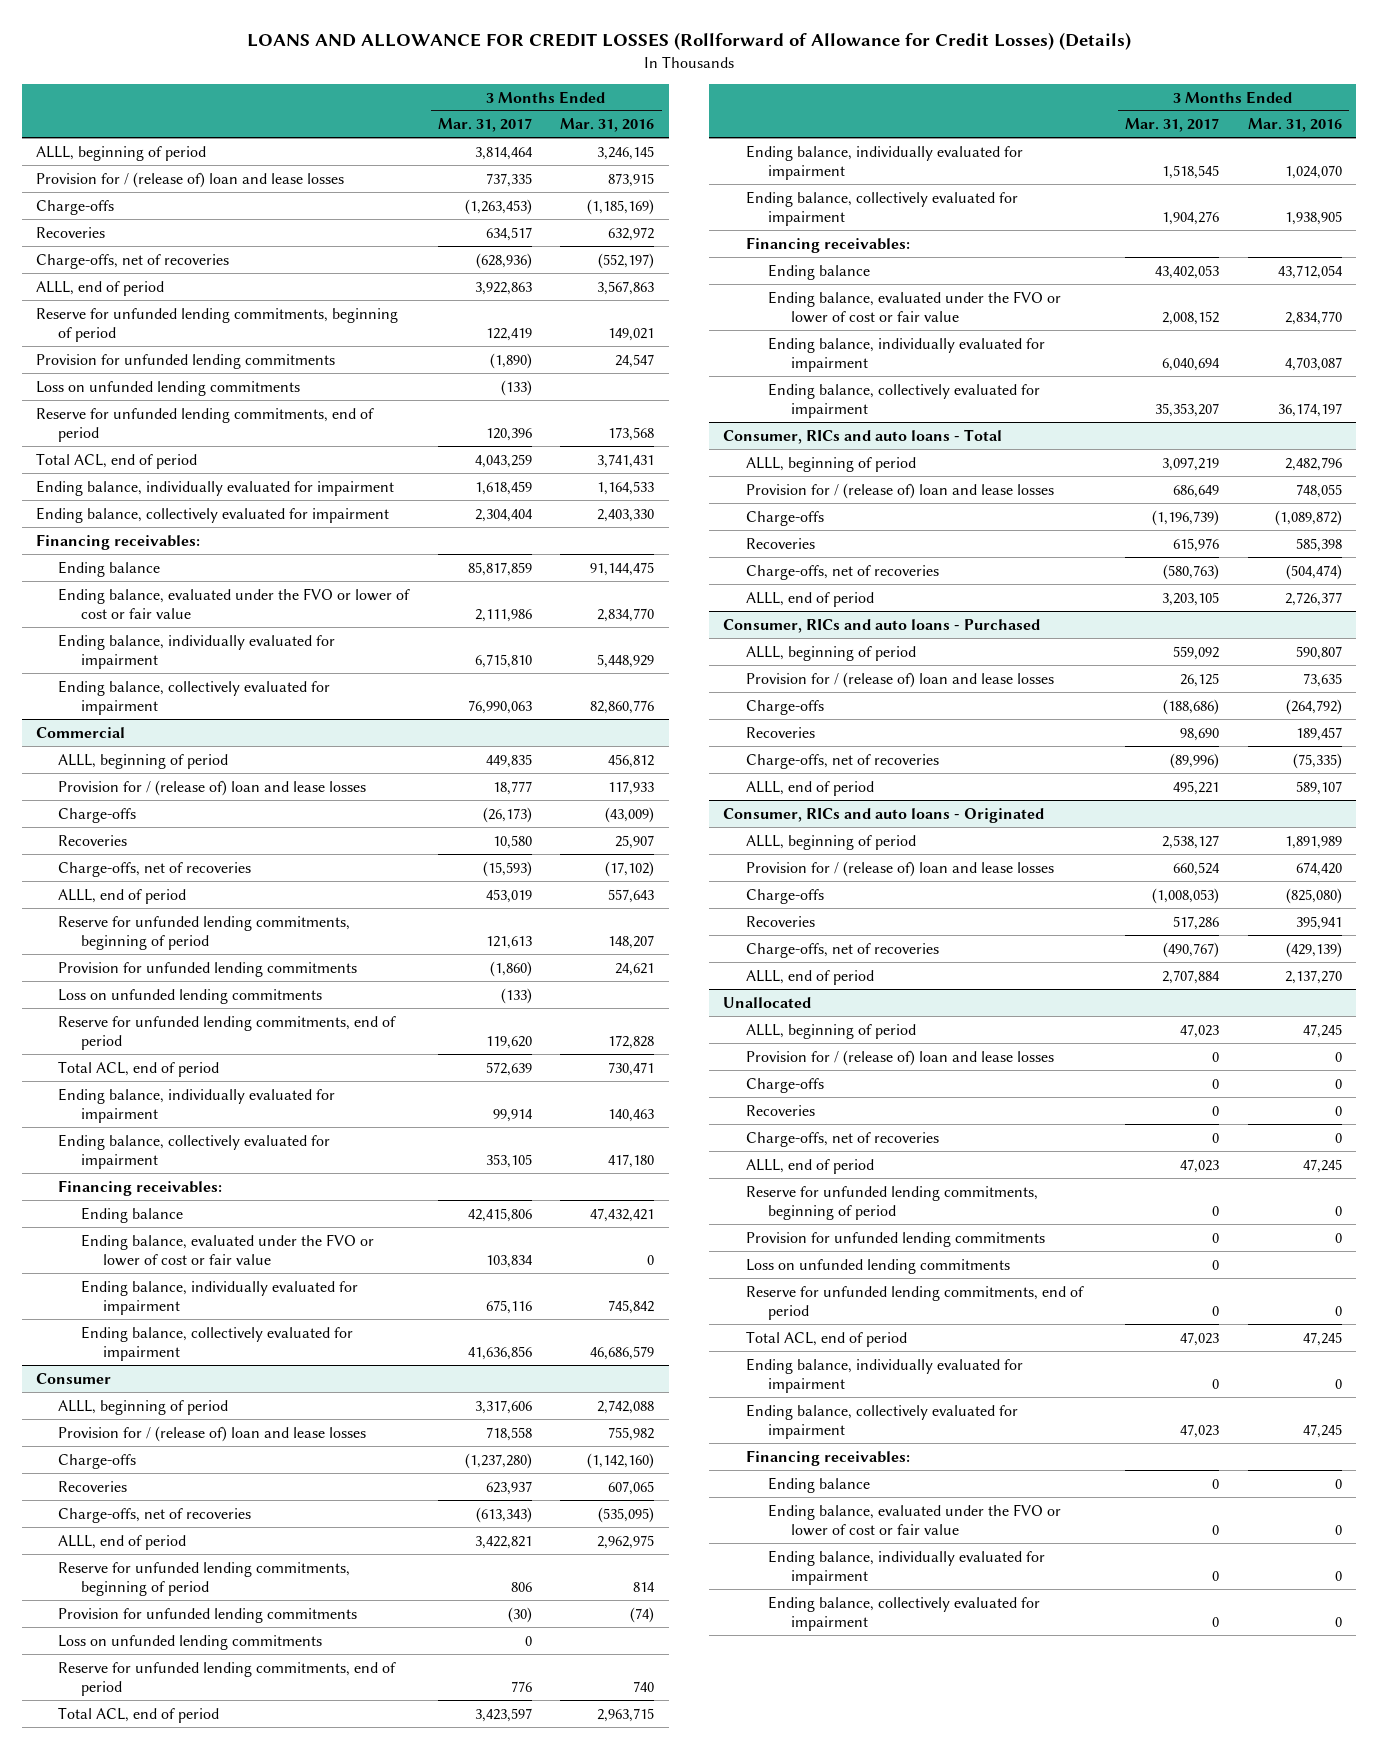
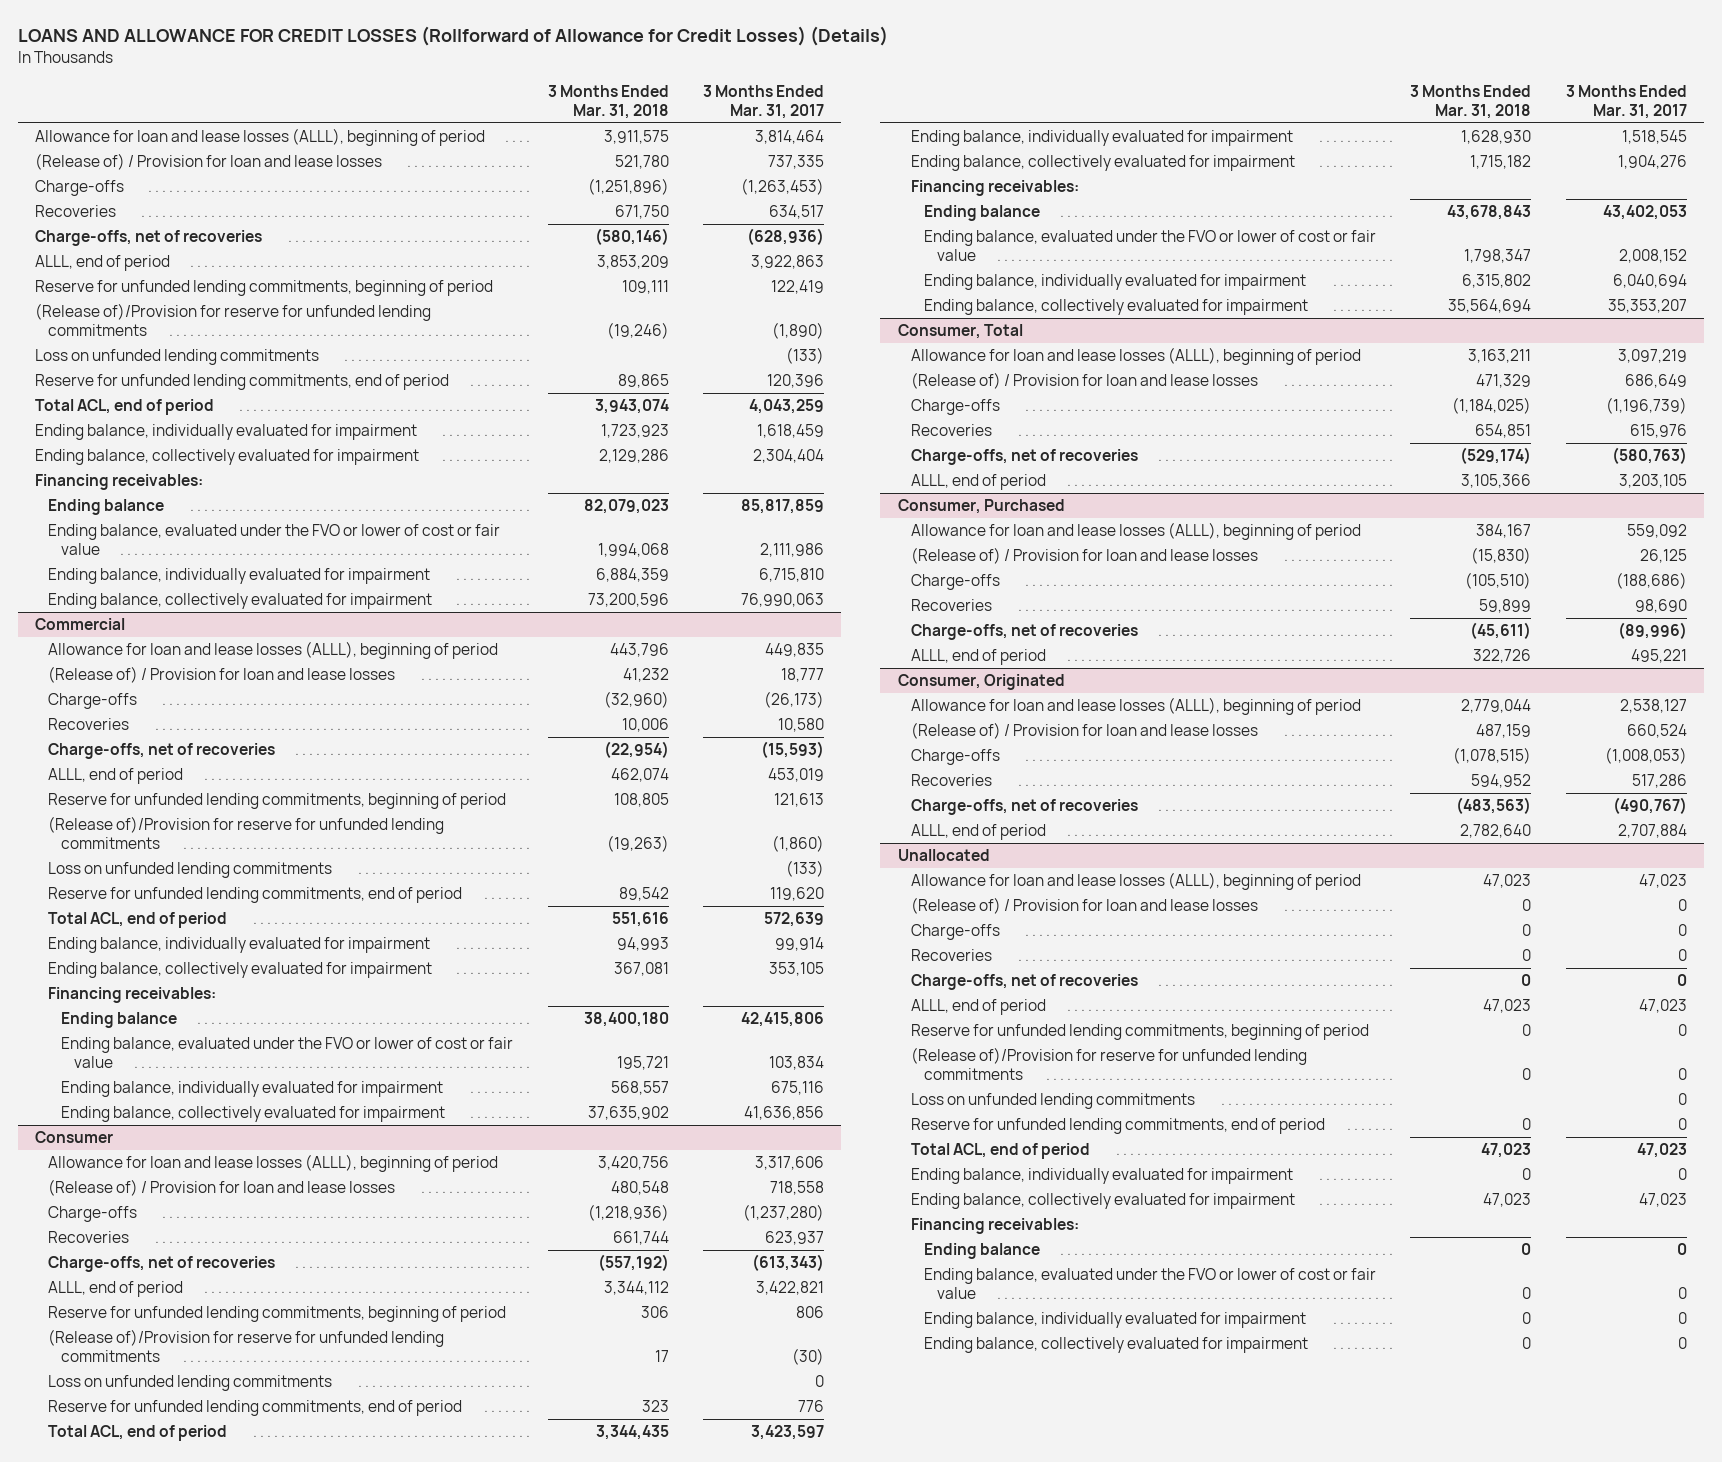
- | 3 Months Ended Mar. 31, 2017 | 3 Months Ended Mar. 31, 2016
+ | 3 Months Ended Mar. 31, 2018 | 3 Months Ended Mar. 31, 2017
- ALLL, beginning of period | 3,814,464 | 3,246,145
- Provision for / (release of) loan and lease losses | 737,335 | 873,915
+ Allowance for loan and lease losses (ALLL), beginning of period | 3,911,575 | 3,814,464
+ (Release of) / Provision for loan and lease losses | 521,780 | 737,335
- Provision for unfunded lending commitments | (1,890) | 24,547
+ (Release of)/Provision for reserve for unfunded lending commitments | (19,246) | (1,890)
@ Commercial
- ALLL, beginning of period | 449,835 | 456,812
- Provision for / (release of) loan and lease losses | 18,777 | 117,933
+ Allowance for loan and lease losses (ALLL), beginning of period | 443,796 | 449,835
+ (Release of) / Provision for loan and lease losses | 41,232 | 18,777
- Provision for unfunded lending commitments | (1,860) | 24,621
+ (Release of)/Provision for reserve for unfunded lending commitments | (19,263) | (1,860)
@ Consumer
- ALLL, beginning of period | 3,317,606 | 2,742,088
- Provision for / (release of) loan and lease losses | 718,558 | 755,982
+ Allowance for loan and lease losses (ALLL), beginning of period | 3,420,756 | 3,317,606
+ (Release of) / Provision for loan and lease losses | 480,548 | 718,558
- Provision for unfunded lending commitments | (30) | (74)
+ (Release of)/Provision for reserve for unfunded lending commitments | 17 | (30)
- Consumer, RICs and auto loans - Total
- ALLL, beginning of period | 3,097,219 | 2,482,796
- Provision for / (release of) loan and lease losses | 686,649 | 748,055
+ Consumer, Total
+ Allowance for loan and lease losses (ALLL), beginning of period | 3,163,211 | 3,097,219
+ (Release of) / Provision for loan and lease losses | 471,329 | 686,649
- Consumer, RICs and auto loans - Purchased
- ALLL, beginning of period | 559,092 | 590,807
- Provision for / (release of) loan and lease losses | 26,125 | 73,635
+ Consumer, Purchased
+ Allowance for loan and lease losses (ALLL), beginning of period | 384,167 | 559,092
+ (Release of) / Provision for loan and lease losses | (15,830) | 26,125
- Consumer, RICs and auto loans - Originated
- ALLL, beginning of period | 2,538,127 | 1,891,989
- Provision for / (release of) loan and lease losses | 660,524 | 674,420
+ Consumer, Originated
+ Allowance for loan and lease losses (ALLL), beginning of period | 2,779,044 | 2,538,127
+ (Release of) / Provision for loan and lease losses | 487,159 | 660,524
@ Unallocated
- ALLL, beginning of period | 47,023 | 47,245
- Provision for / (release of) loan and lease losses | 0 | 0
+ Allowance for loan and lease losses (ALLL), beginning of period | 47,023 | 47,023
+ (Release of) / Provision for loan and lease losses | 0 | 0
- Provision for unfunded lending commitments | 0 | 0
+ (Release of)/Provision for reserve for unfunded lending commitments | 0 | 0

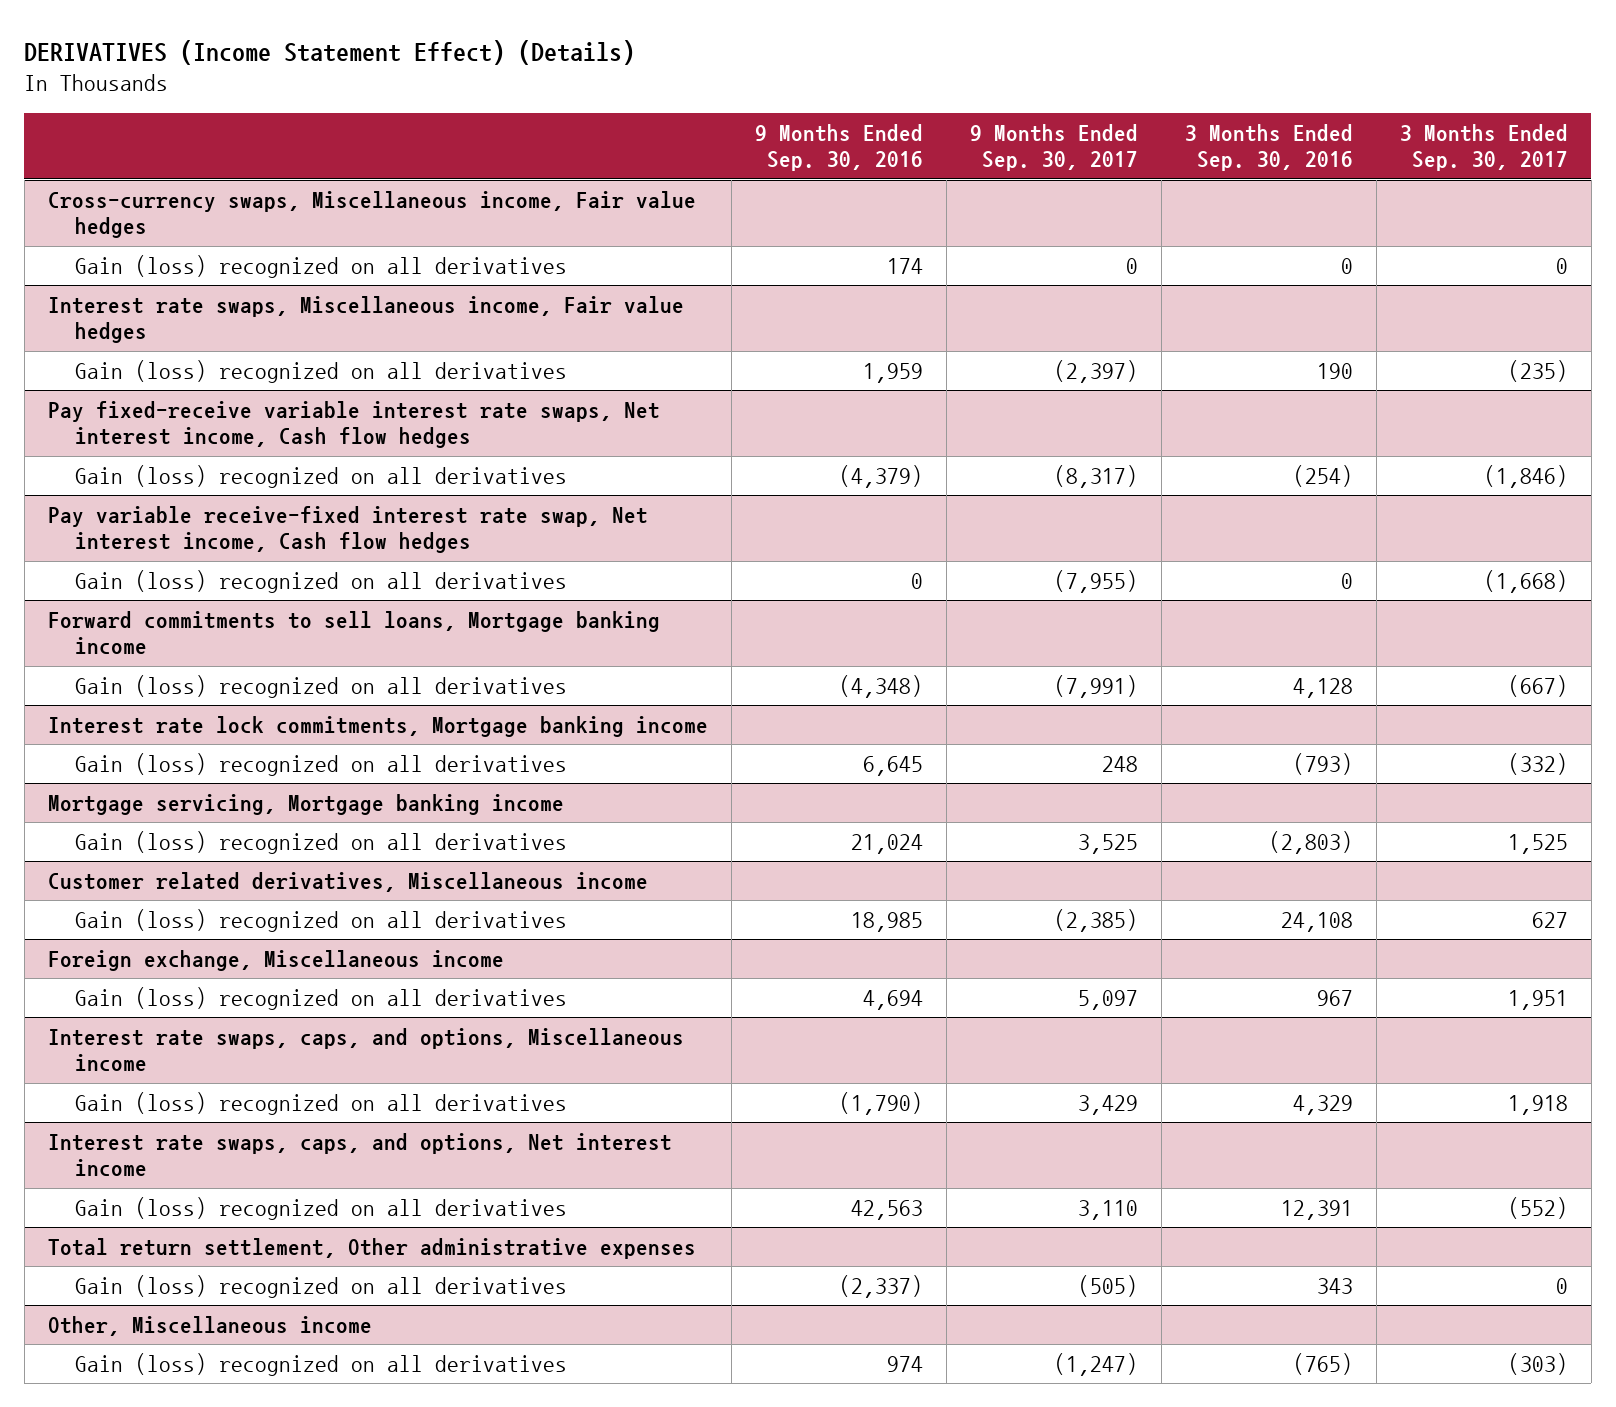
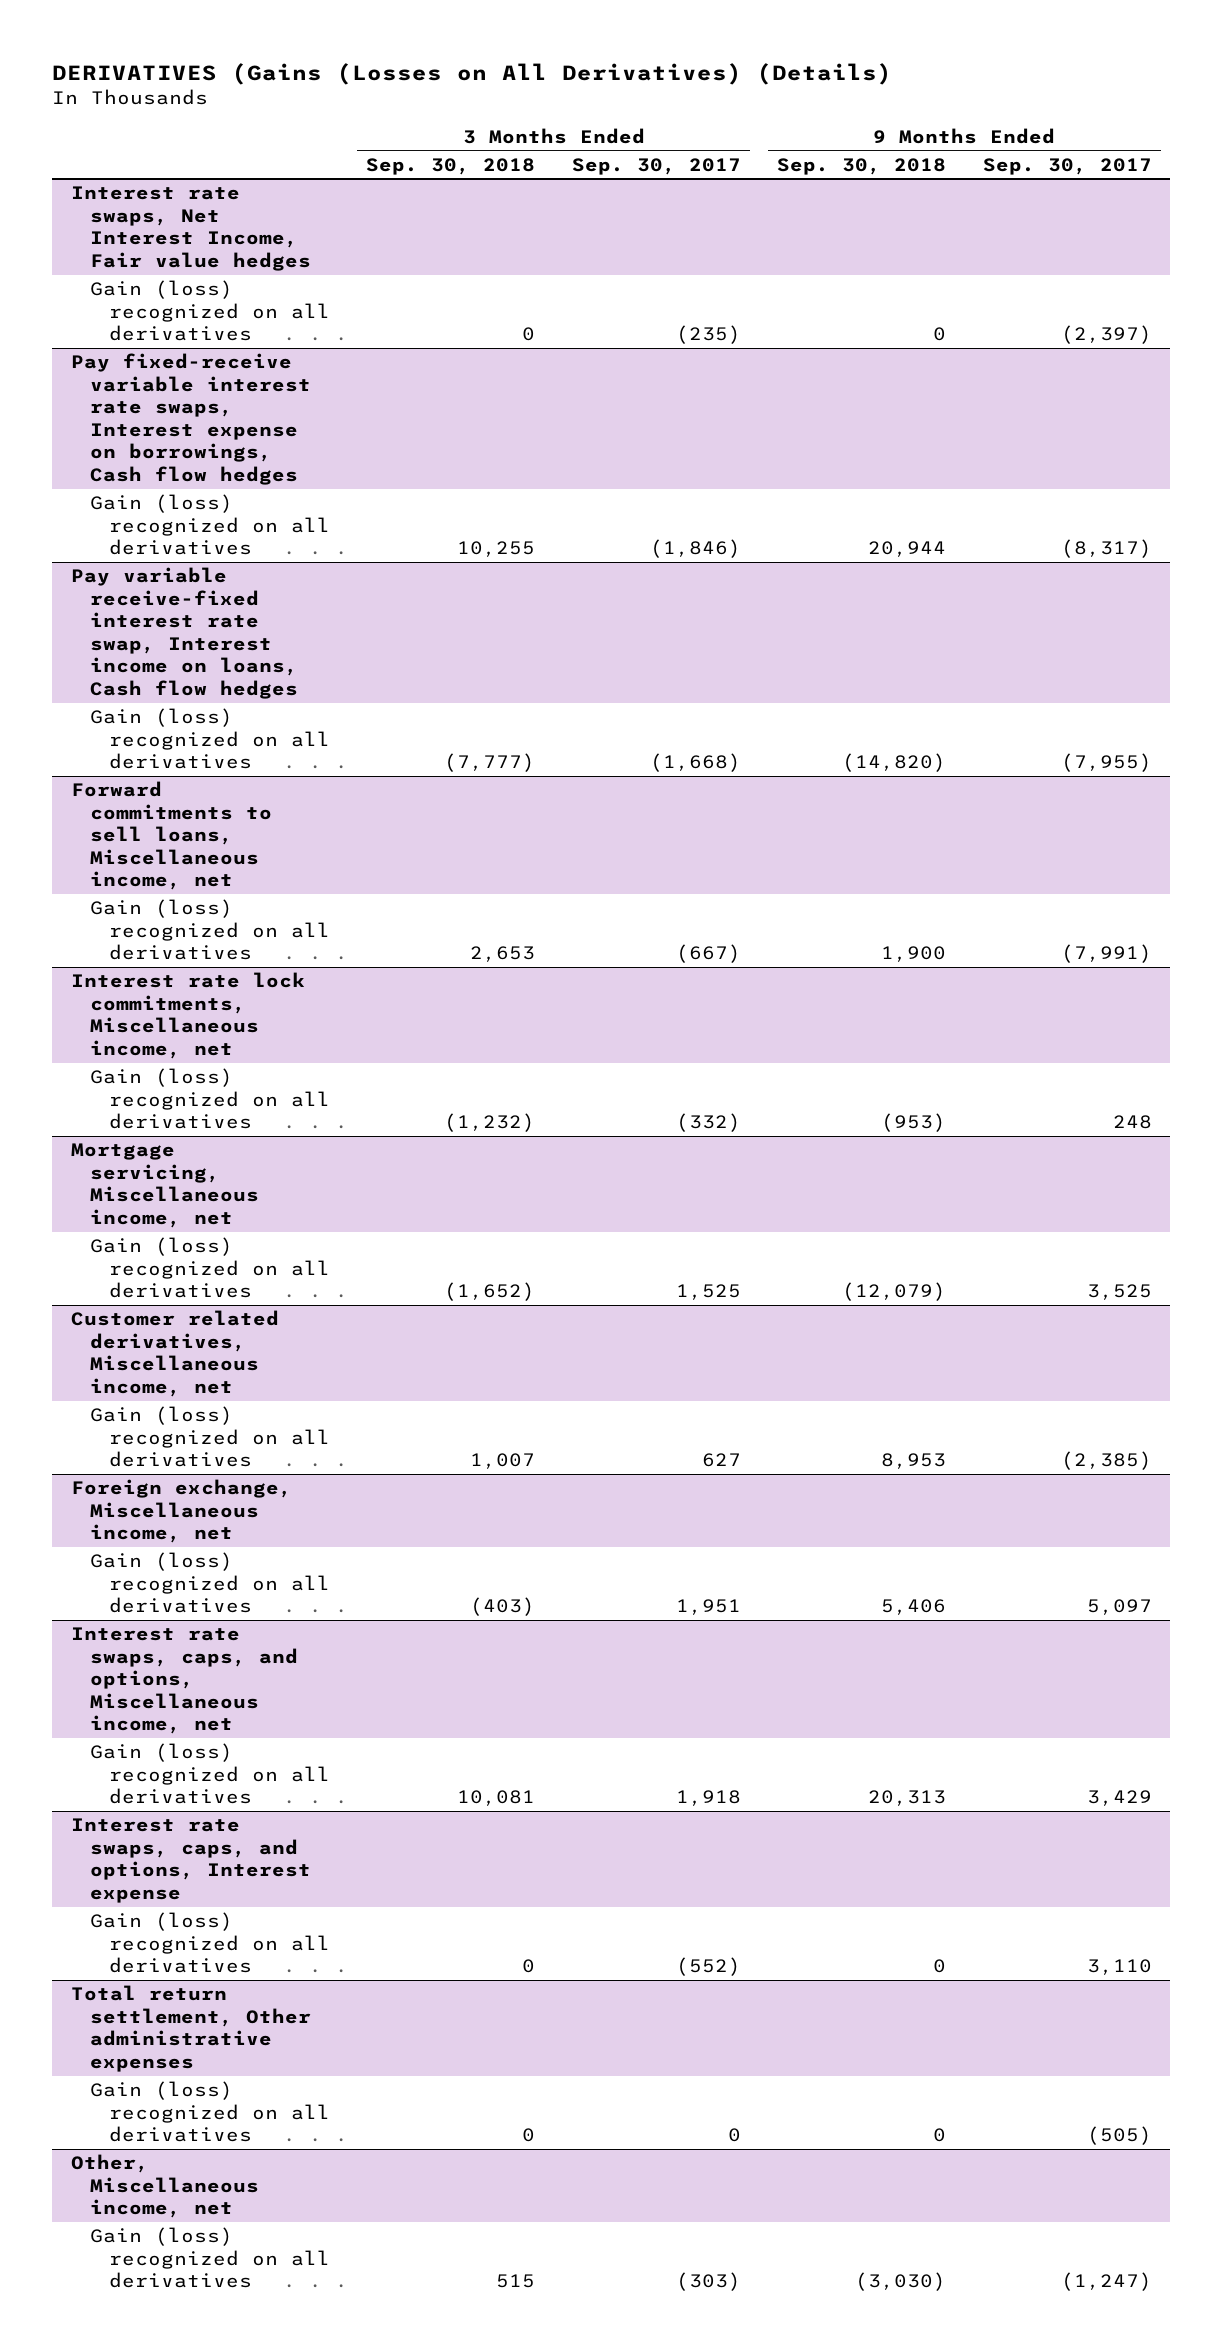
- DERIVATIVES (Income Statement Effect) (Details)
+ DERIVATIVES (Gains (Losses on All Derivatives) (Details)
- | 9 Months Ended Sep. 30, 2016 | 9 Months Ended Sep. 30, 2017 | 3 Months Ended Sep. 30, 2016 | 3 Months Ended Sep. 30, 2017
+ | 3 Months Ended Sep. 30, 2018 | 3 Months Ended Sep. 30, 2017 | 9 Months Ended Sep. 30, 2018 | 9 Months Ended Sep. 30, 2017
- Cross-currency swaps, Miscellaneous income, Fair value hedges
- Gain (loss) recognized on all derivatives | 174 | 0 | 0 | 0
- Interest rate swaps, Miscellaneous income, Fair value hedges
+ Interest rate swaps, Net Interest Income, Fair value hedges
- Pay fixed-receive variable interest rate swaps, Net interest income, Cash flow hedges
+ Pay fixed-receive variable interest rate swaps, Interest expense on borrowings, Cash flow hedges
- Pay variable receive-fixed interest rate swap, Net interest income, Cash flow hedges
+ Pay variable receive-fixed interest rate swap, Interest income on loans, Cash flow hedges
- Forward commitments to sell loans, Mortgage banking income
+ Forward commitments to sell loans, Miscellaneous income, net
- Interest rate lock commitments, Mortgage banking income
+ Interest rate lock commitments, Miscellaneous income, net
- Mortgage servicing, Mortgage banking income
+ Mortgage servicing, Miscellaneous income, net
- Customer related derivatives, Miscellaneous income
+ Customer related derivatives, Miscellaneous income, net
- Foreign exchange, Miscellaneous income
+ Foreign exchange, Miscellaneous income, net
- Interest rate swaps, caps, and options, Miscellaneous income
+ Interest rate swaps, caps, and options, Miscellaneous income, net
- Interest rate swaps, caps, and options, Net interest income
+ Interest rate swaps, caps, and options, Interest expense
- Other, Miscellaneous income
+ Other, Miscellaneous income, net

